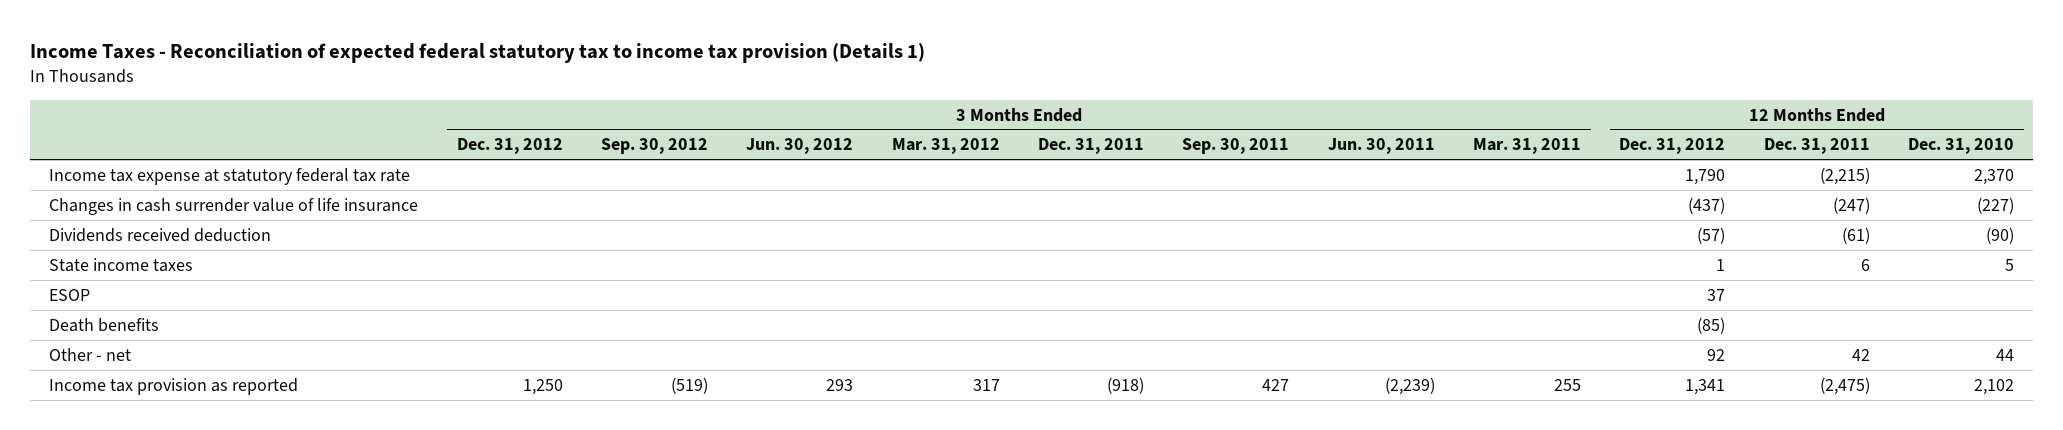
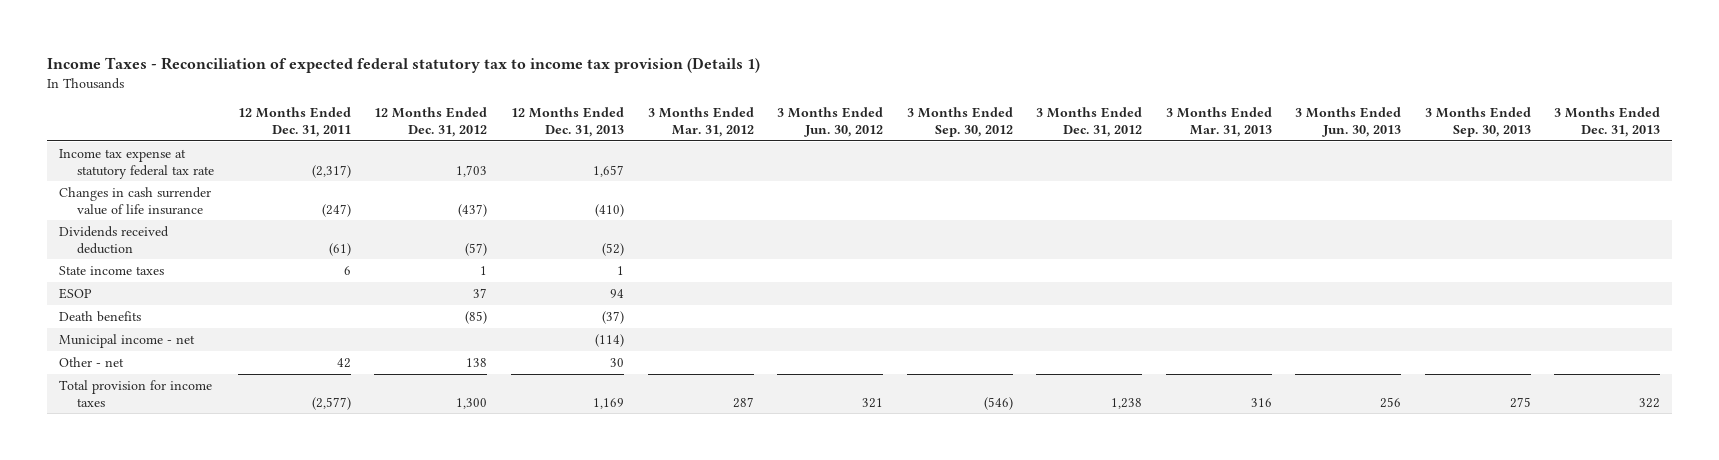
- | 3 Months Ended Dec. 31, 2012 | 3 Months Ended Sep. 30, 2012 | 3 Months Ended Jun. 30, 2012 | 3 Months Ended Mar. 31, 2012 | 3 Months Ended Dec. 31, 2011 | 3 Months Ended Sep. 30, 2011 | 3 Months Ended Jun. 30, 2011 | 3 Months Ended Mar. 31, 2011 | 12 Months Ended Dec. 31, 2012 | 12 Months Ended Dec. 31, 2011 | 12 Months Ended Dec. 31, 2010
+ | 12 Months Ended Dec. 31, 2011 | 12 Months Ended Dec. 31, 2012 | 12 Months Ended Dec. 31, 2013 | 3 Months Ended Mar. 31, 2012 | 3 Months Ended Jun. 30, 2012 | 3 Months Ended Sep. 30, 2012 | 3 Months Ended Dec. 31, 2012 | 3 Months Ended Mar. 31, 2013 | 3 Months Ended Jun. 30, 2013 | 3 Months Ended Sep. 30, 2013 | 3 Months Ended Dec. 31, 2013
- Income tax expense at statutory federal tax rate | | | | | | | | | 1,790 | (2,215) | 2,370
+ Income tax expense at statutory federal tax rate | (2,317) | 1,703 | 1,657 | | | | | | | |
- Other - net | | | | | | | | | 92 | 42 | 44
- Income tax provision as reported | 1,250 | (519) | 293 | 317 | (918) | 427 | (2,239) | 255 | 1,341 | (2,475) | 2,102
+ Municipal income - net | | | (114) | | | | | | | |
+ Other - net | 42 | 138 | 30 | | | | | | | |
+ Total provision for income taxes | (2,577) | 1,300 | 1,169 | 287 | 321 | (546) | 1,238 | 316 | 256 | 275 | 322

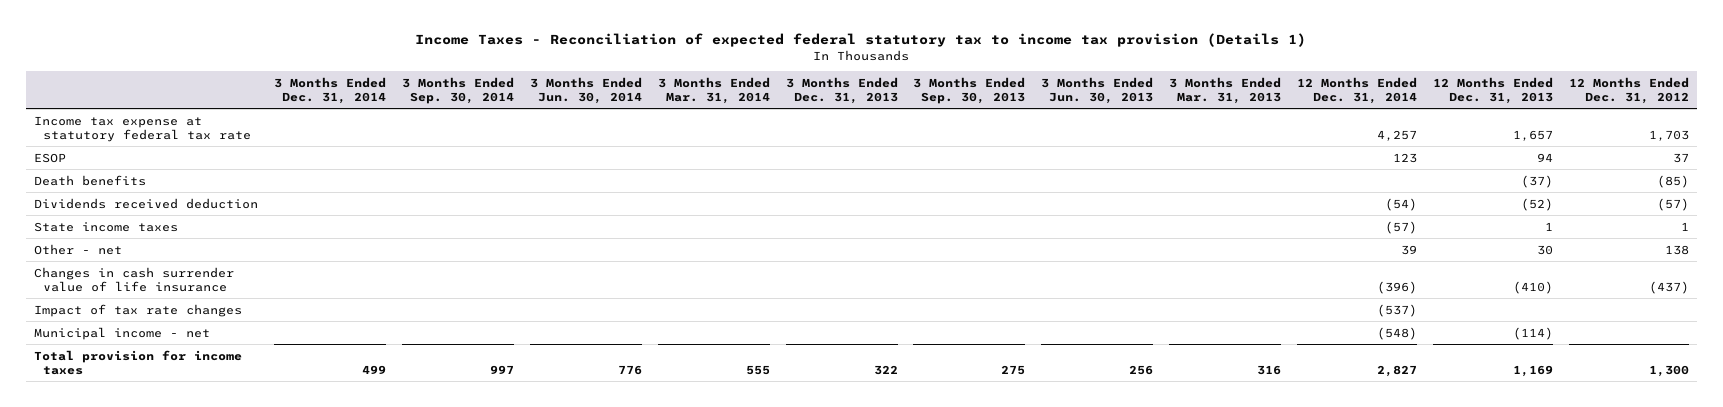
- | 12 Months Ended Dec. 31, 2011 | 12 Months Ended Dec. 31, 2012 | 12 Months Ended Dec. 31, 2013 | 3 Months Ended Mar. 31, 2012 | 3 Months Ended Jun. 30, 2012 | 3 Months Ended Sep. 30, 2012 | 3 Months Ended Dec. 31, 2012 | 3 Months Ended Mar. 31, 2013 | 3 Months Ended Jun. 30, 2013 | 3 Months Ended Sep. 30, 2013 | 3 Months Ended Dec. 31, 2013
+ | 3 Months Ended Dec. 31, 2014 | 3 Months Ended Sep. 30, 2014 | 3 Months Ended Jun. 30, 2014 | 3 Months Ended Mar. 31, 2014 | 3 Months Ended Dec. 31, 2013 | 3 Months Ended Sep. 30, 2013 | 3 Months Ended Jun. 30, 2013 | 3 Months Ended Mar. 31, 2013 | 12 Months Ended Dec. 31, 2014 | 12 Months Ended Dec. 31, 2013 | 12 Months Ended Dec. 31, 2012
moved down: Dividends received deduction | | | | | | | | | (54) | (52) | (57)
moved down: State income taxes | | | | | | | | | (57) | 1 | 1
moved down: Changes in cash surrender value of life insurance | | | | | | | | | (396) | (410) | (437)
+ Impact of tax rate changes | | | | | | | | | (537) | |
moved down: Municipal income - net | | | | | | | | | (548) | (114) |

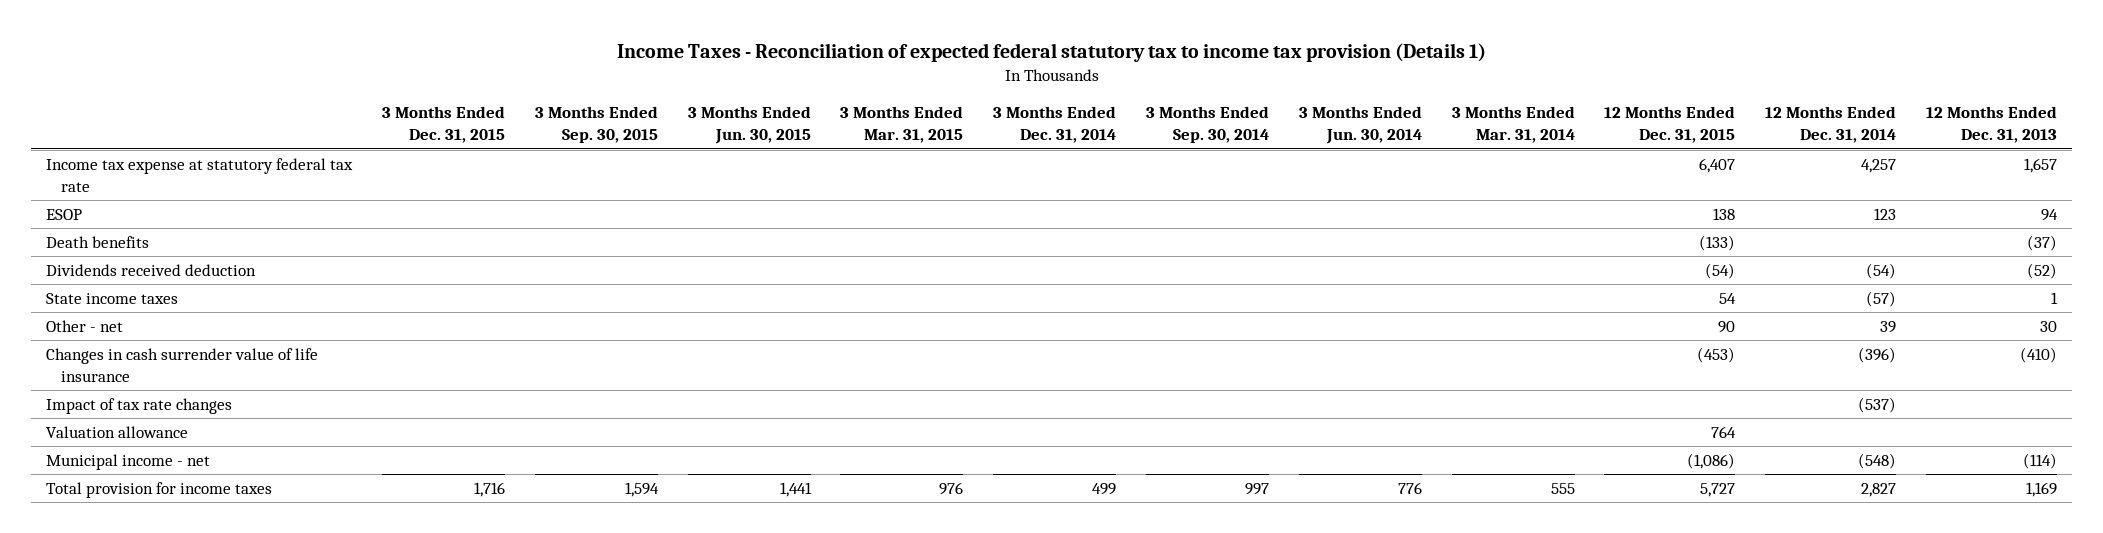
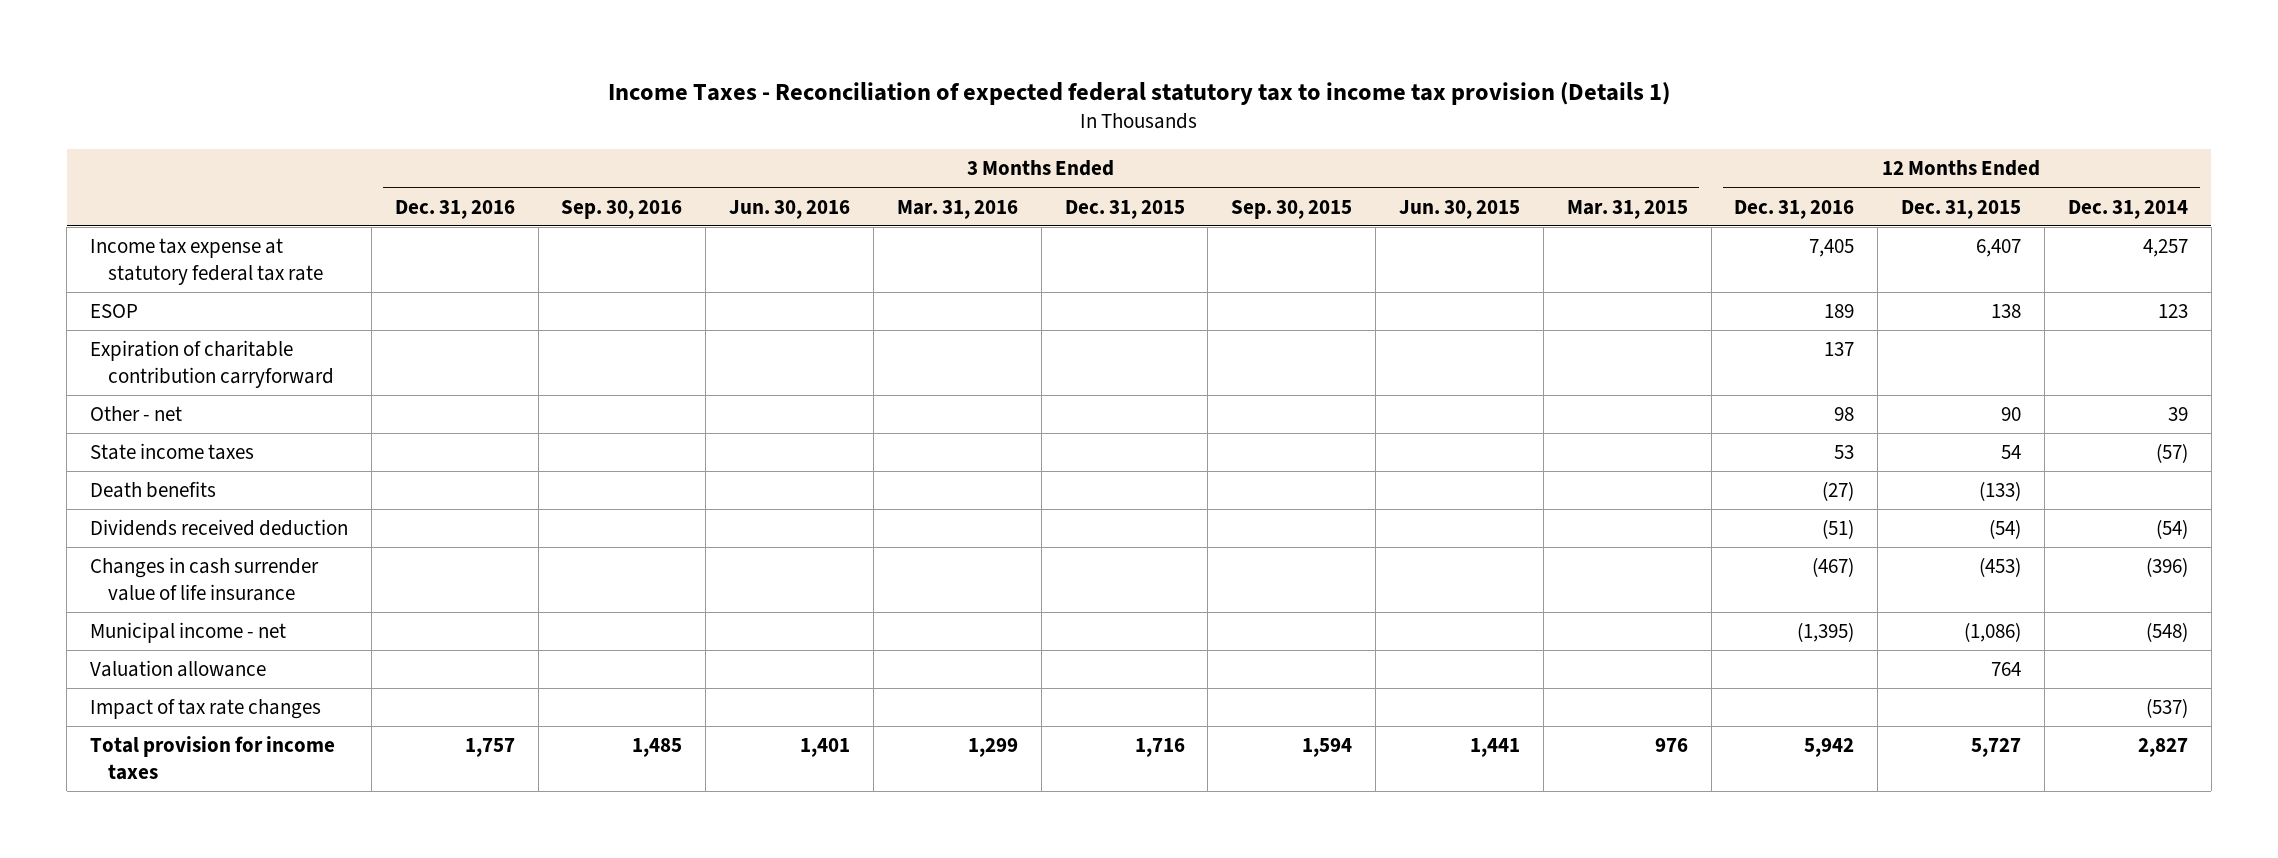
- | 3 Months Ended Dec. 31, 2015 | 3 Months Ended Sep. 30, 2015 | 3 Months Ended Jun. 30, 2015 | 3 Months Ended Mar. 31, 2015 | 3 Months Ended Dec. 31, 2014 | 3 Months Ended Sep. 30, 2014 | 3 Months Ended Jun. 30, 2014 | 3 Months Ended Mar. 31, 2014 | 12 Months Ended Dec. 31, 2015 | 12 Months Ended Dec. 31, 2014 | 12 Months Ended Dec. 31, 2013
+ | 3 Months Ended Dec. 31, 2016 | 3 Months Ended Sep. 30, 2016 | 3 Months Ended Jun. 30, 2016 | 3 Months Ended Mar. 31, 2016 | 3 Months Ended Dec. 31, 2015 | 3 Months Ended Sep. 30, 2015 | 3 Months Ended Jun. 30, 2015 | 3 Months Ended Mar. 31, 2015 | 12 Months Ended Dec. 31, 2016 | 12 Months Ended Dec. 31, 2015 | 12 Months Ended Dec. 31, 2014
+ Expiration of charitable contribution carryforward | | | | | | | | | 137 | |
moved up: Other - net | | | | | | | | | 98 | 90 | 39
moved up: State income taxes | | | | | | | | | 53 | 54 | (57)
moved down: Valuation allowance | | | | | | | | | | 764 |
moved down: Impact of tax rate changes | | | | | | | | | | | (537)

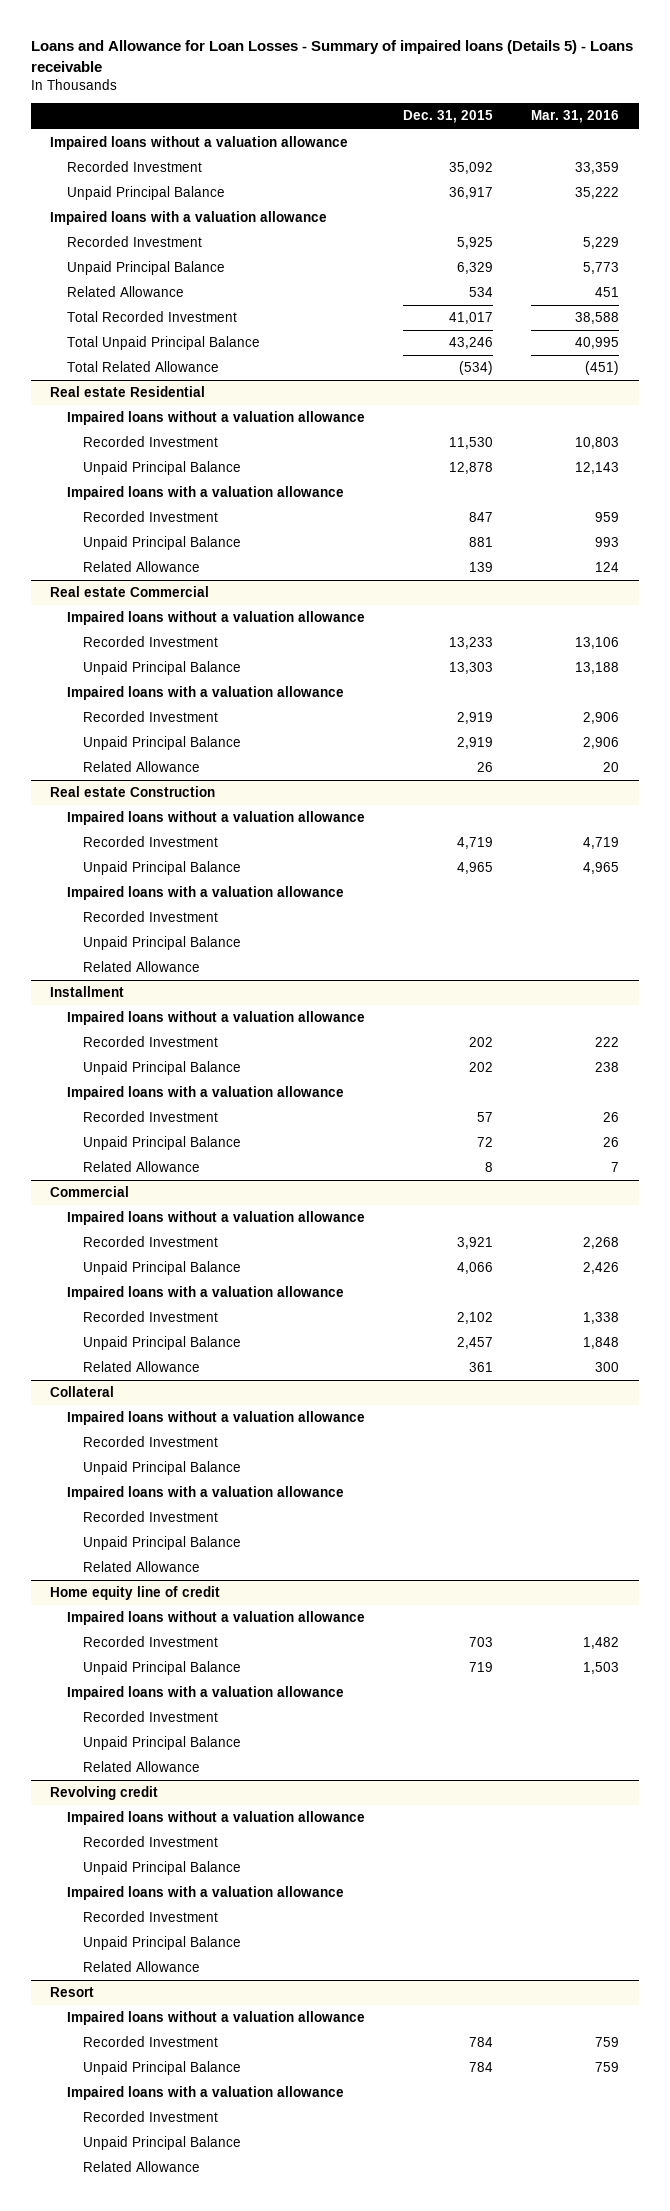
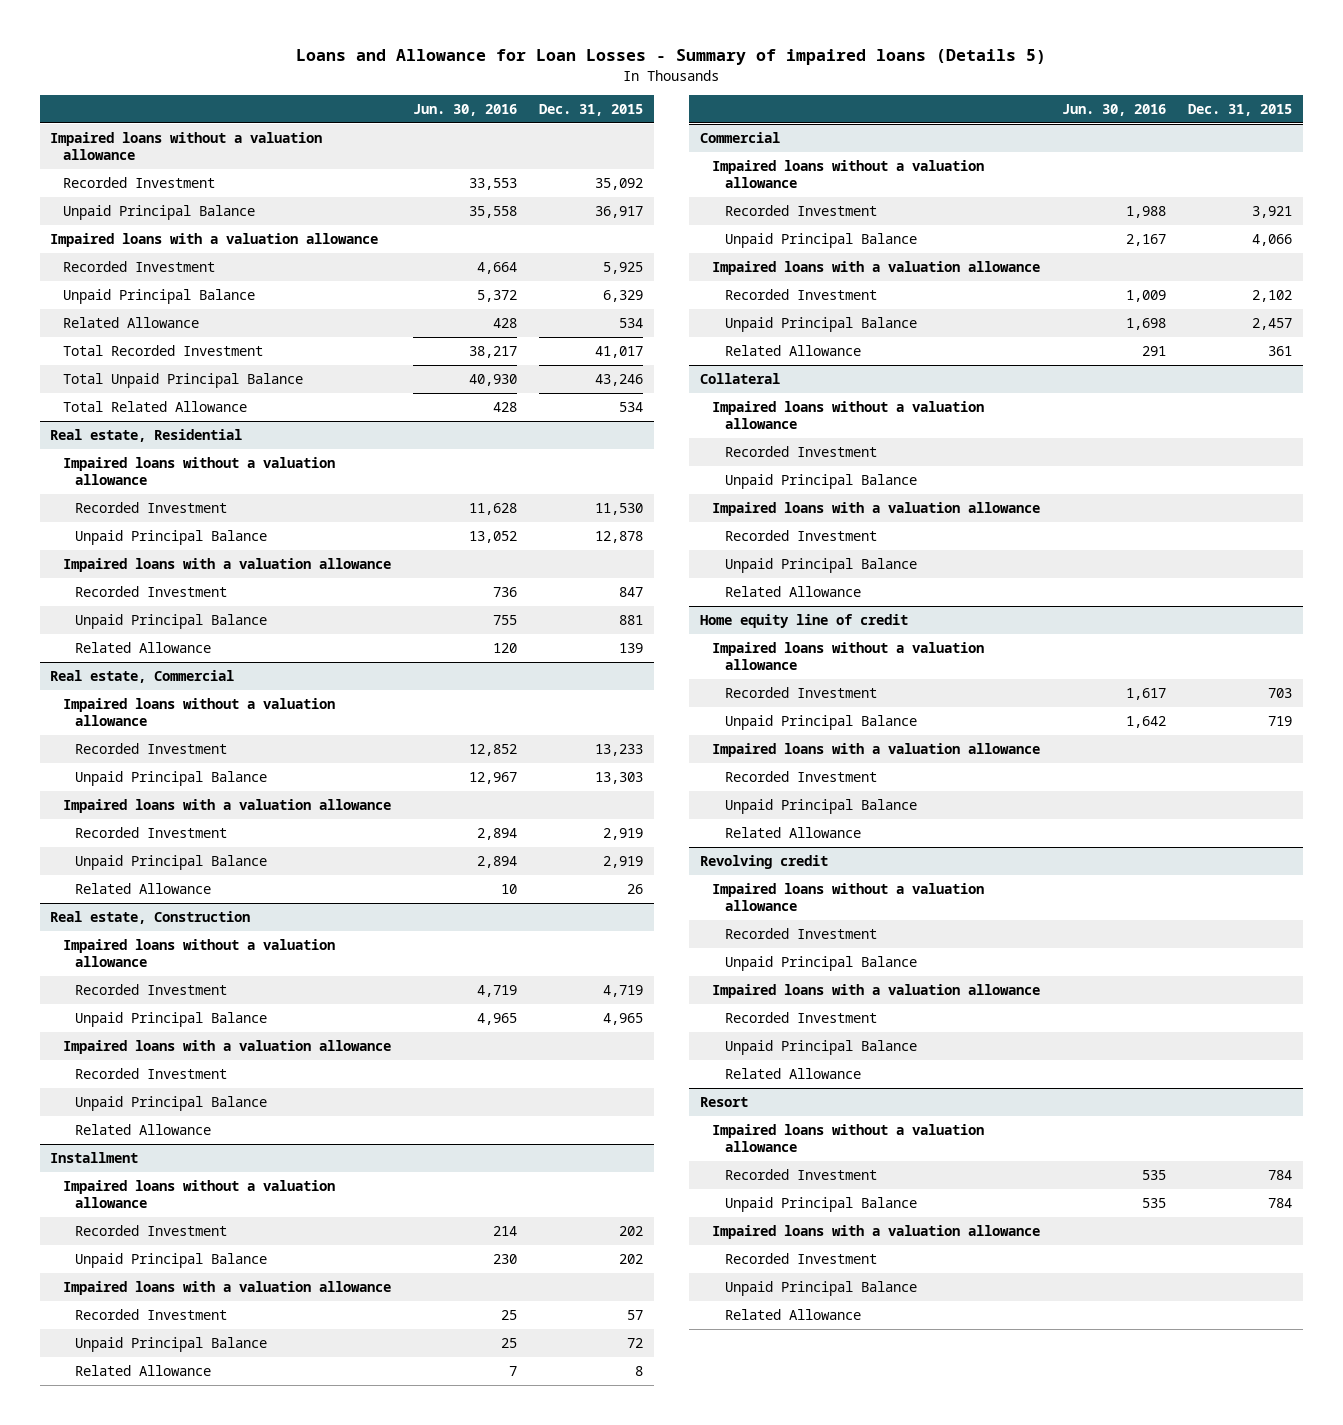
- Loans and Allowance for Loan Losses - Summary of impaired loans (Details 5) - Loans receivable
+ Loans and Allowance for Loan Losses - Summary of impaired loans (Details 5)
- | Dec. 31, 2015 | Mar. 31, 2016
+ | Jun. 30, 2016 | Dec. 31, 2015
- Total Related Allowance | (534) | (451)
- Real estate Residential
+ Total Related Allowance | 428 | 534
+ Real estate, Residential
- Real estate Commercial
+ Real estate, Commercial
- Real estate Construction
+ Real estate, Construction

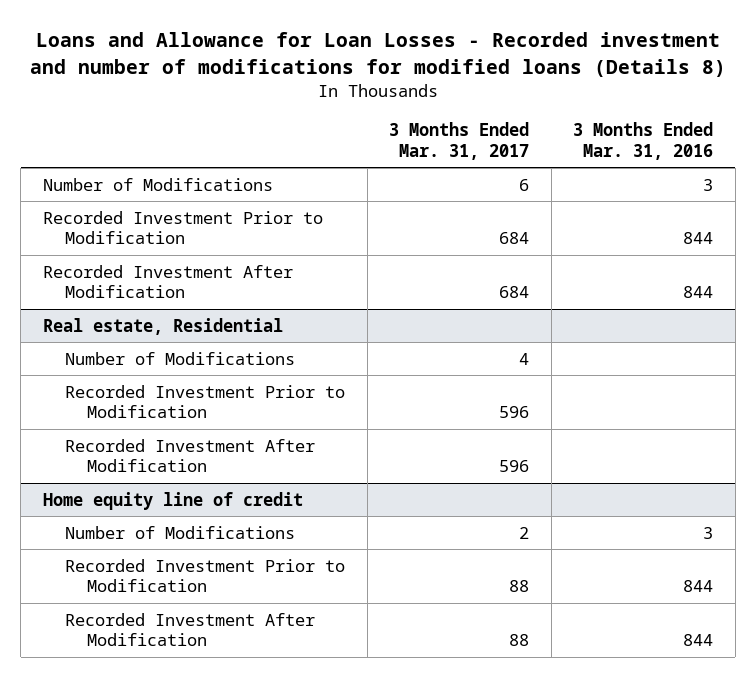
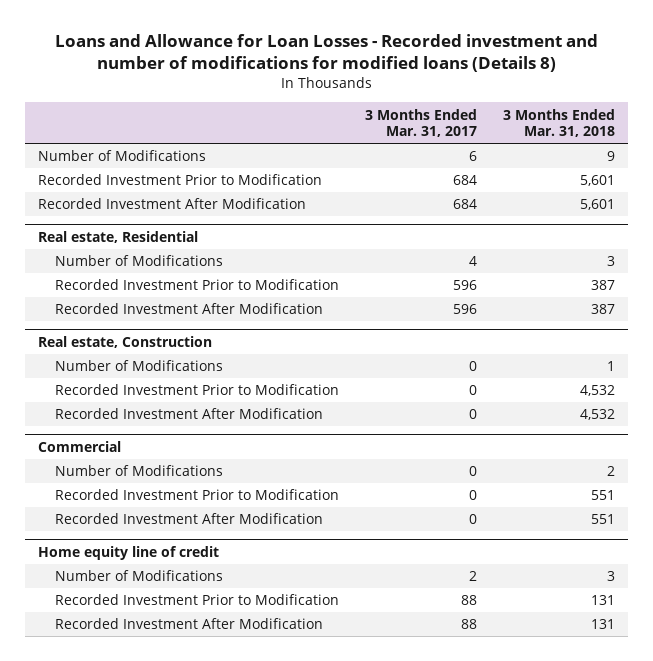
- | 3 Months Ended Mar. 31, 2017 | 3 Months Ended Mar. 31, 2016
+ | 3 Months Ended Mar. 31, 2017 | 3 Months Ended Mar. 31, 2018
+ Real estate, Construction
+ Number of Modifications | 0 | 1
+ Recorded Investment Prior to Modification | 0 | 4,532
+ Recorded Investment After Modification | 0 | 4,532
+ Commercial
+ Number of Modifications | 0 | 2
+ Recorded Investment Prior to Modification | 0 | 551
+ Recorded Investment After Modification | 0 | 551

